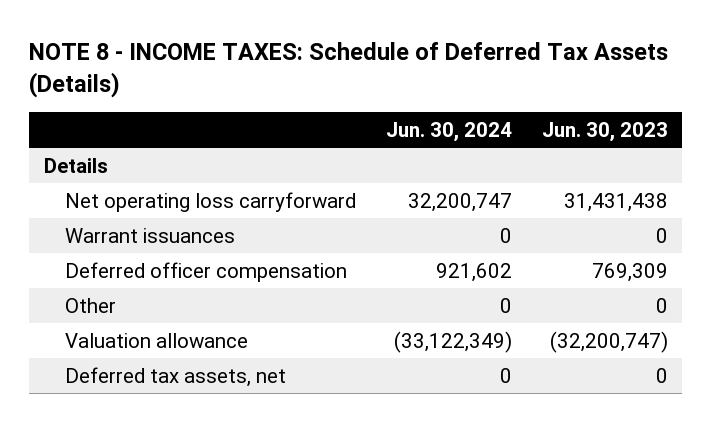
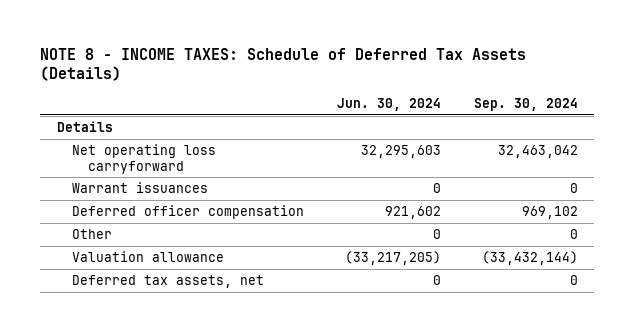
- | Jun. 30, 2024 | Jun. 30, 2023
+ | Jun. 30, 2024 | Sep. 30, 2024
- Net operating loss carryforward | 32,200,747 | 31,431,438
+ Net operating loss carryforward | 32,295,603 | 32,463,042
- Valuation allowance | (33,122,349) | (32,200,747)
+ Valuation allowance | (33,217,205) | (33,432,144)

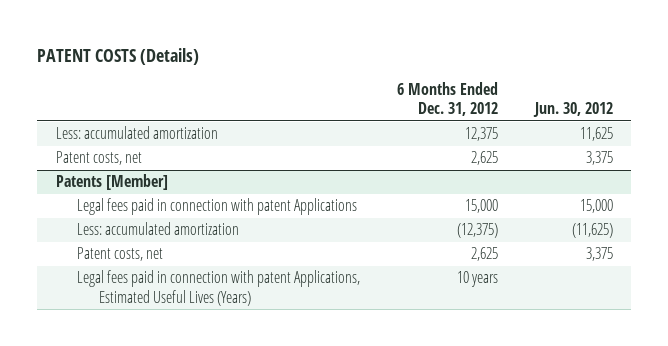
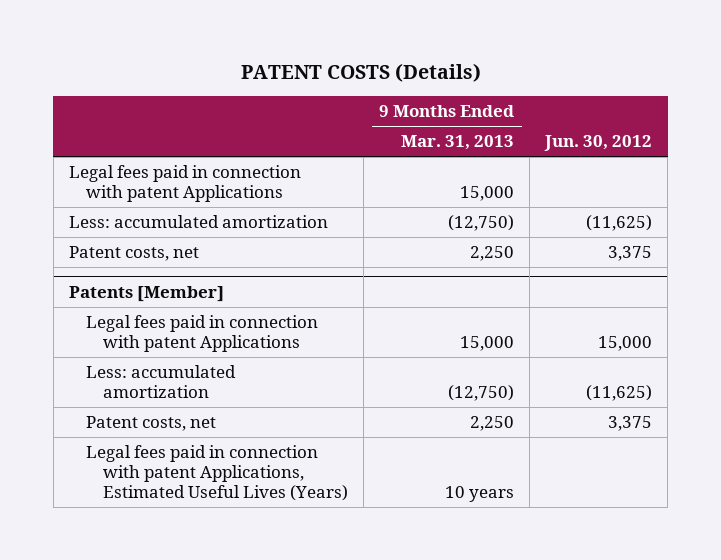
- | 6 Months Ended Dec. 31, 2012 | Jun. 30, 2012
+ | 9 Months Ended Mar. 31, 2013 | Jun. 30, 2012
- Less: accumulated amortization | 12,375 | 11,625
+ Legal fees paid in connection with patent Applications | 15,000 |
+ Less: accumulated amortization | (12,750) | (11,625)

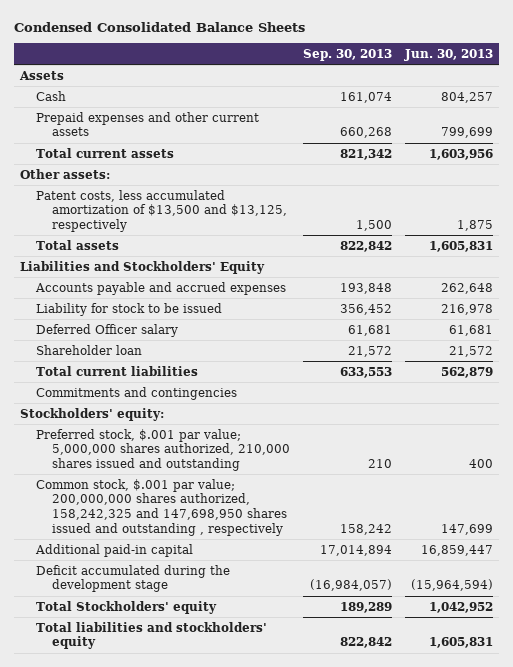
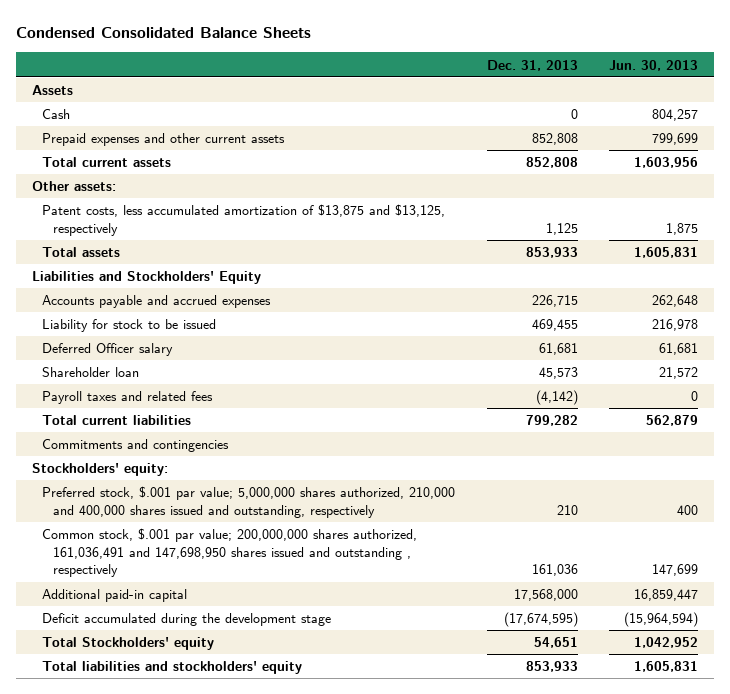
- | Sep. 30, 2013 | Jun. 30, 2013
+ | Dec. 31, 2013 | Jun. 30, 2013
- Patent costs, less accumulated amortization of $13,500 and $13,125, respectively | 1,500 | 1,875
+ Patent costs, less accumulated amortization of $13,875 and $13,125, respectively | 1,125 | 1,875
+ Payroll taxes and related fees | (4,142) | 0
- Preferred stock, $.001 par value; 5,000,000 shares authorized, 210,000 shares issued and outstanding | 210 | 400
- Common stock, $.001 par value; 200,000,000 shares authorized, 158,242,325 and 147,698,950 shares issued and outstanding , respectively | 158,242 | 147,699
+ Preferred stock, $.001 par value; 5,000,000 shares authorized, 210,000 and 400,000 shares issued and outstanding, respectively | 210 | 400
+ Common stock, $.001 par value; 200,000,000 shares authorized, 161,036,491 and 147,698,950 shares issued and outstanding , respectively | 161,036 | 147,699

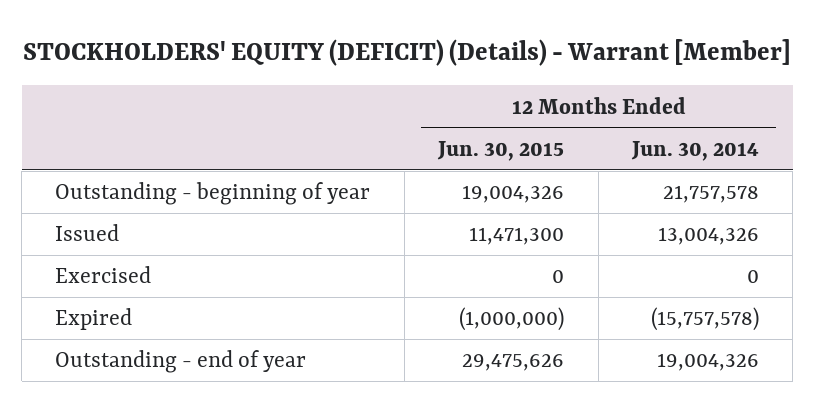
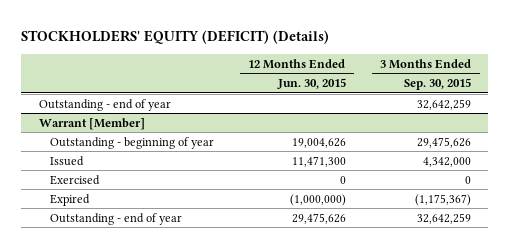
- STOCKHOLDERS' EQUITY (DEFICIT) (Details) - Warrant [Member]
+ STOCKHOLDERS' EQUITY (DEFICIT) (Details)
- | 12 Months Ended Jun. 30, 2015 | 12 Months Ended Jun. 30, 2014
+ | 12 Months Ended Jun. 30, 2015 | 3 Months Ended Sep. 30, 2015
- Outstanding - beginning of year | 19,004,326 | 21,757,578
+ Outstanding - end of year | | 32,642,259
+ Warrant [Member]
+ Outstanding - beginning of year | 19,004,626 | 29,475,626

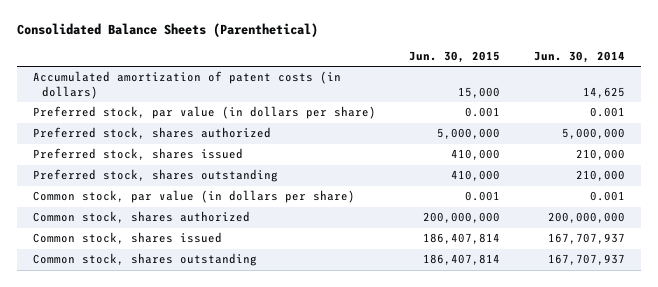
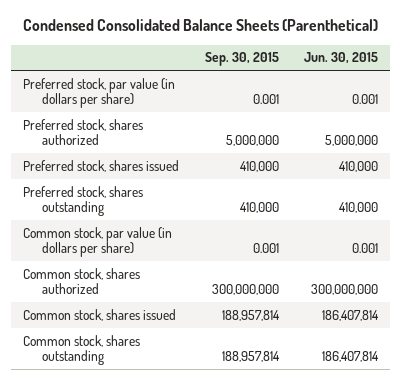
- Consolidated Balance Sheets (Parenthetical)
+ Condensed Consolidated Balance Sheets (Parenthetical)
- | Jun. 30, 2015 | Jun. 30, 2014
+ | Sep. 30, 2015 | Jun. 30, 2015
- Accumulated amortization of patent costs (in dollars) | 15,000 | 14,625
- Common stock, shares authorized | 200,000,000 | 200,000,000
+ Common stock, shares authorized | 300,000,000 | 300,000,000

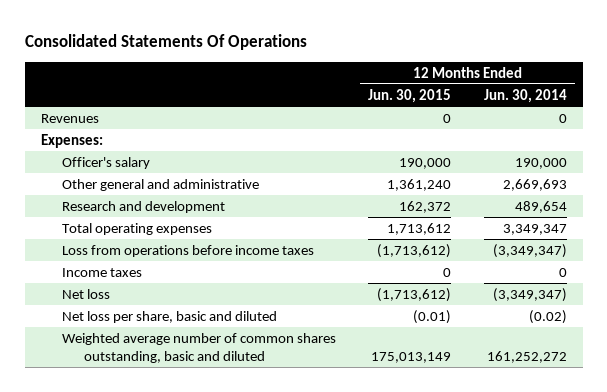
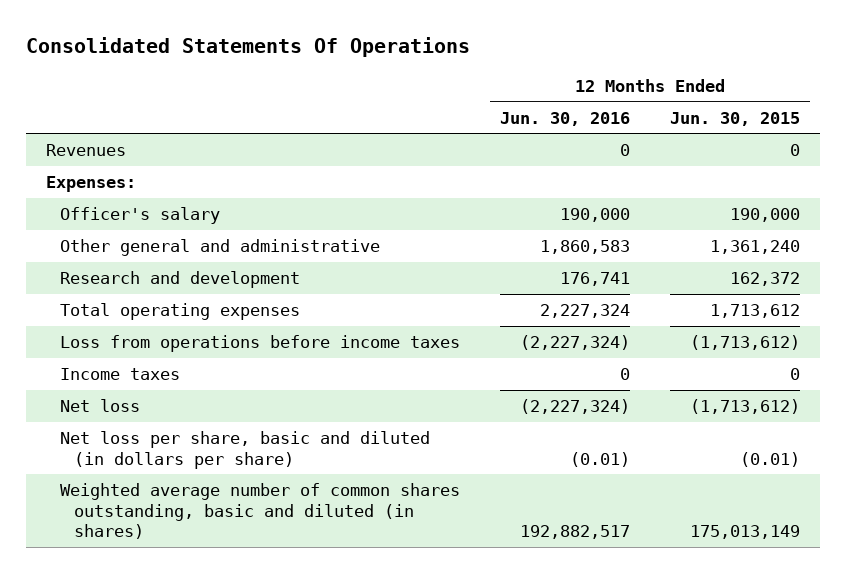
- | 12 Months Ended Jun. 30, 2015 | 12 Months Ended Jun. 30, 2014
+ | 12 Months Ended Jun. 30, 2016 | 12 Months Ended Jun. 30, 2015
- Net loss per share, basic and diluted | (0.01) | (0.02)
- Weighted average number of common shares outstanding, basic and diluted | 175,013,149 | 161,252,272
+ Net loss per share, basic and diluted (in dollars per share) | (0.01) | (0.01)
+ Weighted average number of common shares outstanding, basic and diluted (in shares) | 192,882,517 | 175,013,149

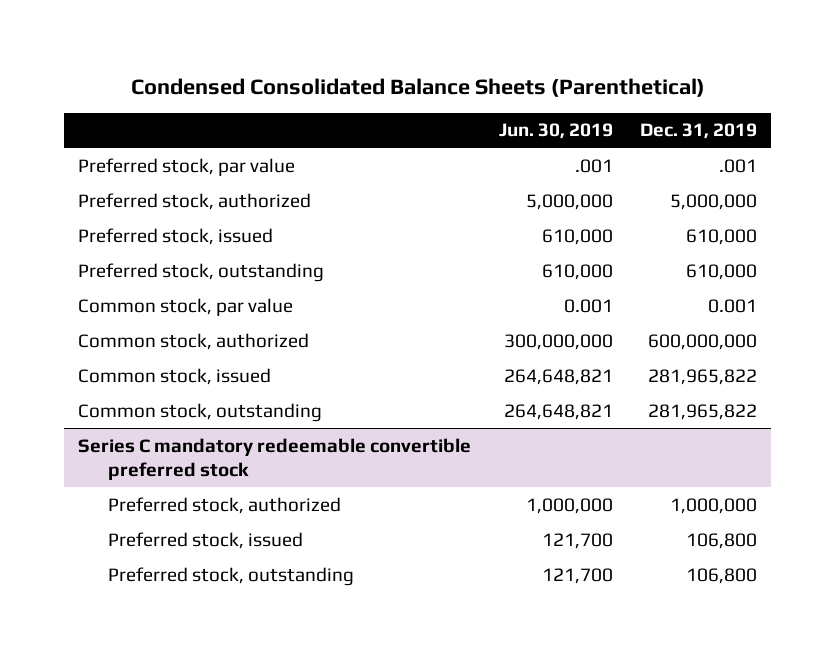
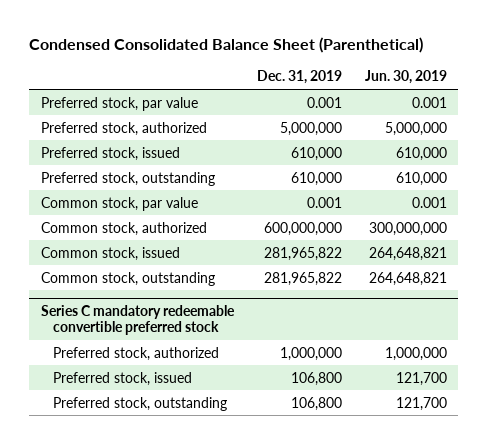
- Condensed Consolidated Balance Sheets (Parenthetical)
+ Condensed Consolidated Balance Sheet (Parenthetical)
- | Jun. 30, 2019 | Dec. 31, 2019
+ | Dec. 31, 2019 | Jun. 30, 2019
- Preferred stock, par value | .001 | .001
+ Preferred stock, par value | 0.001 | 0.001

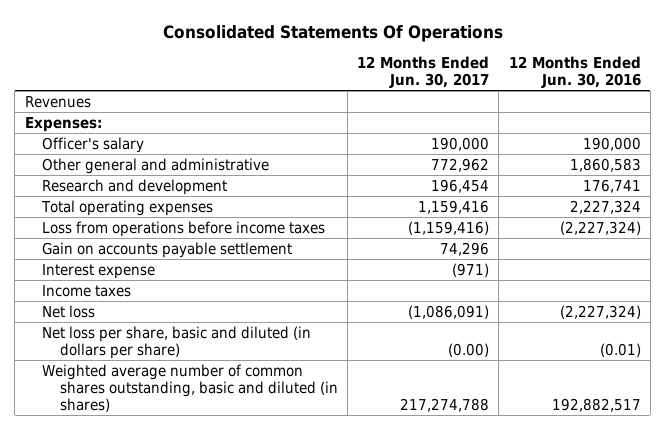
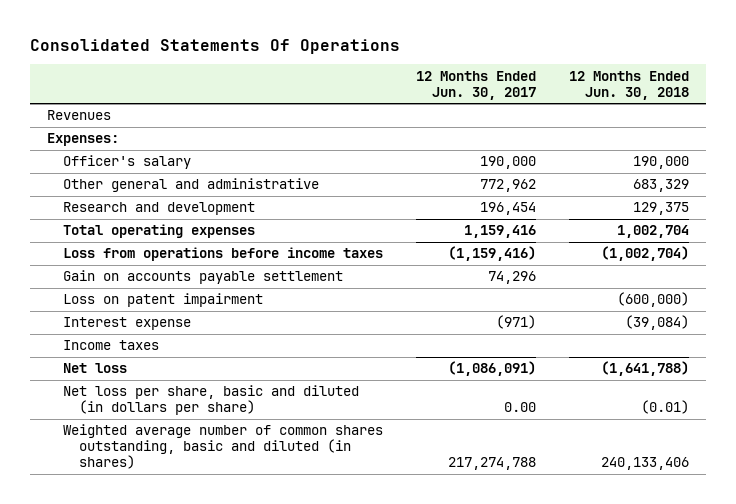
- | 12 Months Ended Jun. 30, 2017 | 12 Months Ended Jun. 30, 2016
+ | 12 Months Ended Jun. 30, 2017 | 12 Months Ended Jun. 30, 2018
+ Loss on patent impairment | | (600,000)
- Net loss per share, basic and diluted (in dollars per share) | (0.00) | (0.01)
+ Net loss per share, basic and diluted (in dollars per share) | 0.00 | (0.01)

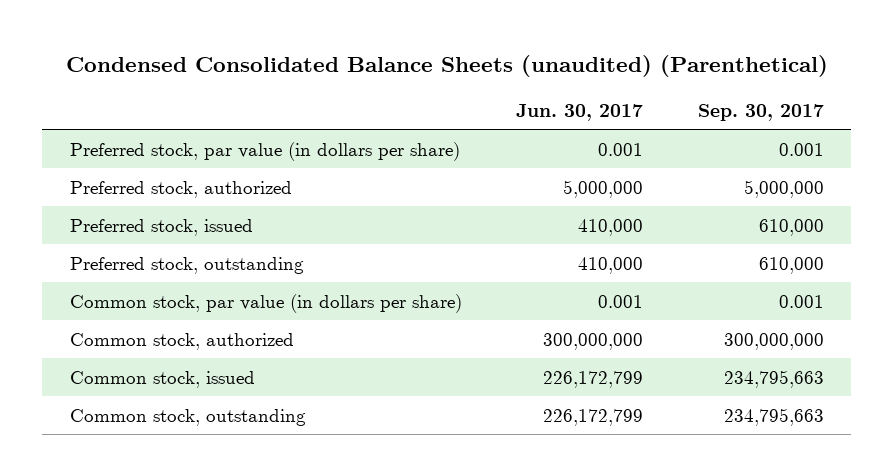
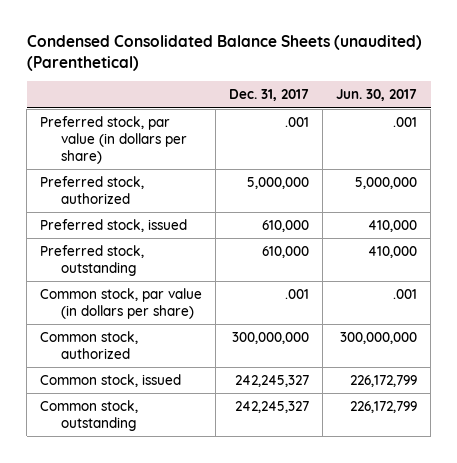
- | Jun. 30, 2017 | Sep. 30, 2017
+ | Dec. 31, 2017 | Jun. 30, 2017
- Preferred stock, par value (in dollars per share) | 0.001 | 0.001
+ Preferred stock, par value (in dollars per share) | .001 | .001
- Common stock, par value (in dollars per share) | 0.001 | 0.001
+ Common stock, par value (in dollars per share) | .001 | .001

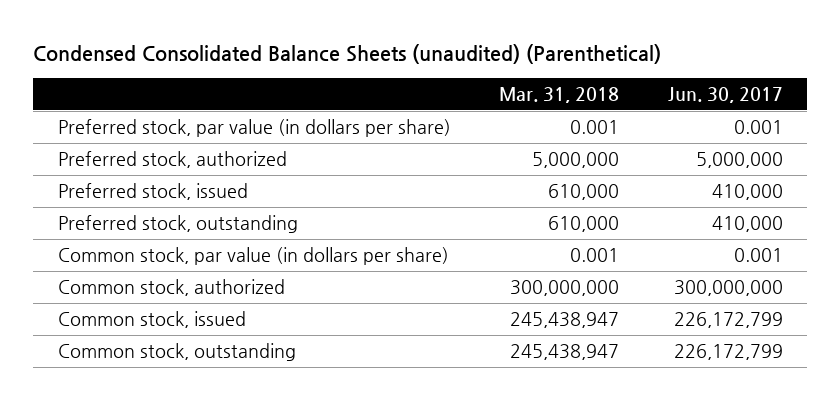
- | Dec. 31, 2017 | Jun. 30, 2017
+ | Mar. 31, 2018 | Jun. 30, 2017
- Preferred stock, par value (in dollars per share) | .001 | .001
+ Preferred stock, par value (in dollars per share) | 0.001 | 0.001
- Common stock, par value (in dollars per share) | .001 | .001
+ Common stock, par value (in dollars per share) | 0.001 | 0.001

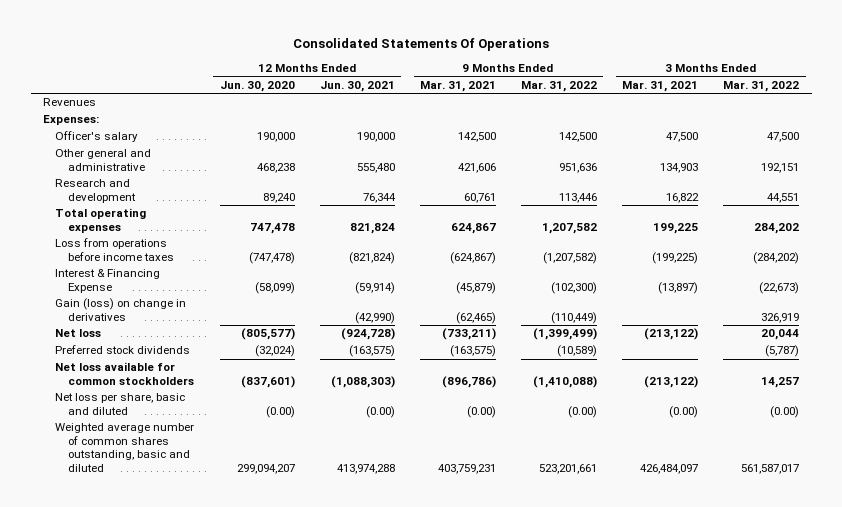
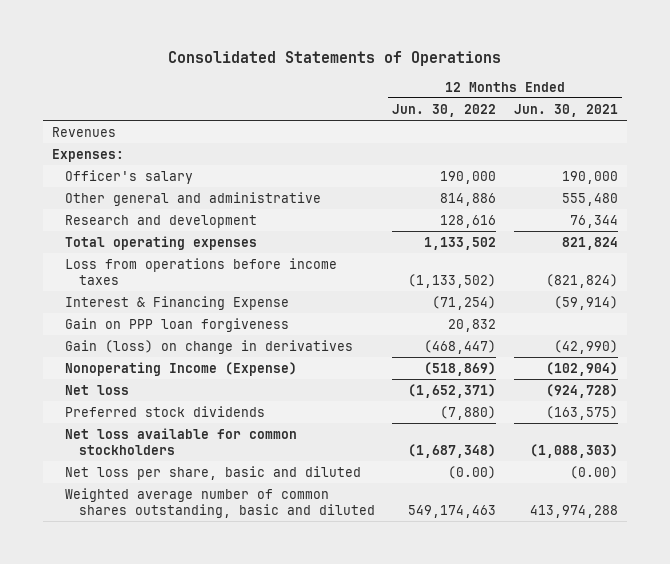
- Consolidated Statements Of Operations
+ Consolidated Statements of Operations
- | 12 Months Ended Jun. 30, 2020 | 12 Months Ended Jun. 30, 2021 | 9 Months Ended Mar. 31, 2021 | 9 Months Ended Mar. 31, 2022 | 3 Months Ended Mar. 31, 2021 | 3 Months Ended Mar. 31, 2022
+ | 12 Months Ended Jun. 30, 2022 | 12 Months Ended Jun. 30, 2021
+ Gain on PPP loan forgiveness | 20,832 |
+ Nonoperating Income (Expense) | (518,869) | (102,904)

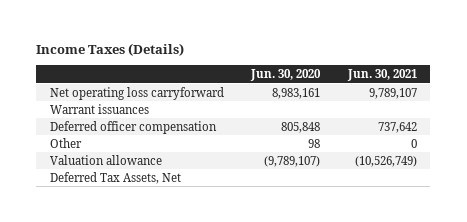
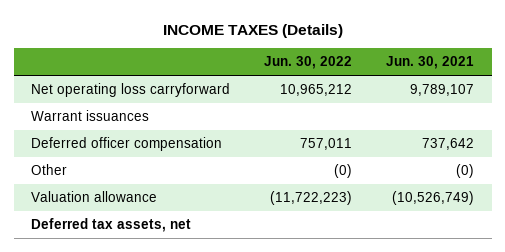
- Income Taxes (Details)
+ INCOME TAXES (Details)
- | Jun. 30, 2020 | Jun. 30, 2021
+ | Jun. 30, 2022 | Jun. 30, 2021
- Other | 98 | 0
+ Other | (0) | (0)
- Deferred Tax Assets, Net
+ Deferred tax assets, net

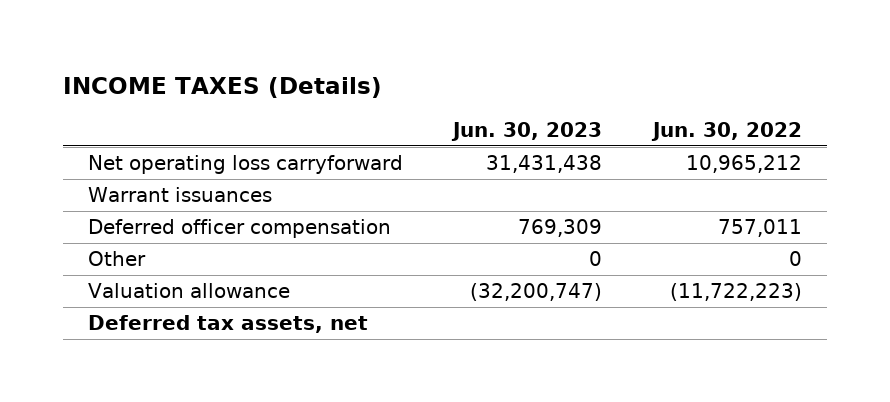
- | Jun. 30, 2022 | Jun. 30, 2021
+ | Jun. 30, 2023 | Jun. 30, 2022
- Other | (0) | (0)
+ Other | 0 | 0

